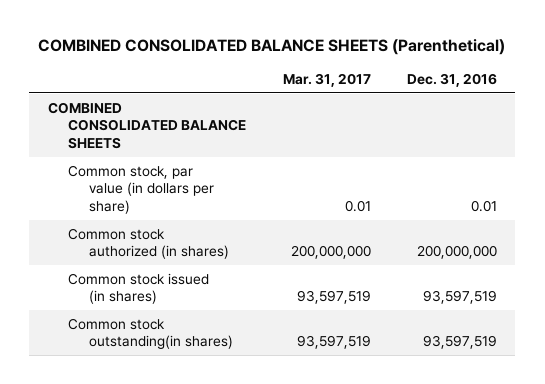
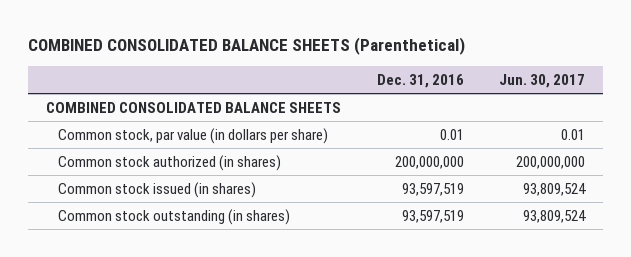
- | Mar. 31, 2017 | Dec. 31, 2016
+ | Dec. 31, 2016 | Jun. 30, 2017
- Common stock outstanding(in shares) | 93,597,519 | 93,597,519
+ Common stock outstanding (in shares) | 93,597,519 | 93,809,524

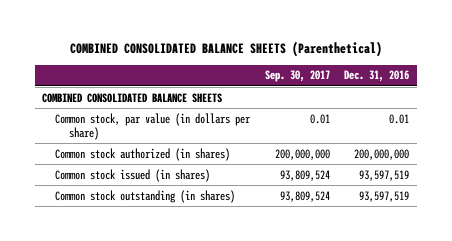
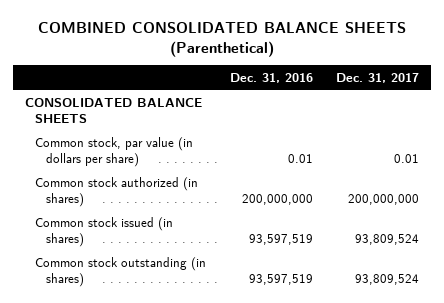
- | Sep. 30, 2017 | Dec. 31, 2016
+ | Dec. 31, 2016 | Dec. 31, 2017
- COMBINED CONSOLIDATED BALANCE SHEETS
+ CONSOLIDATED BALANCE SHEETS

